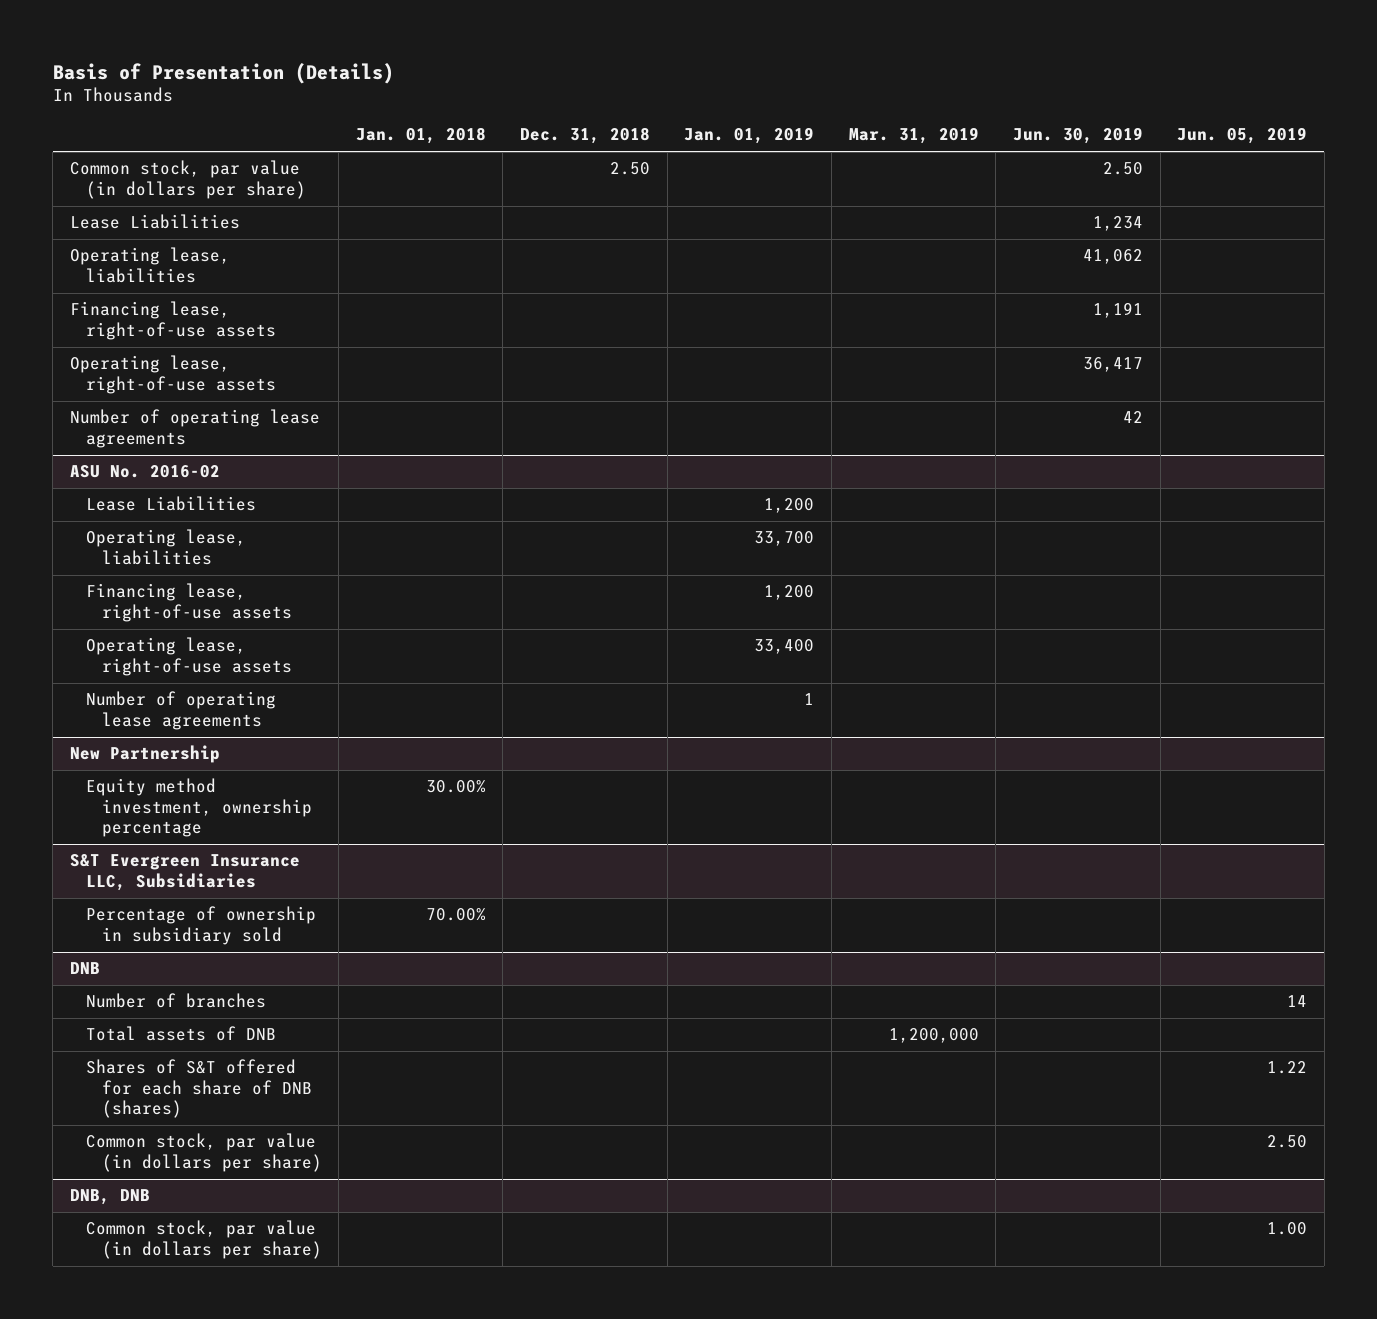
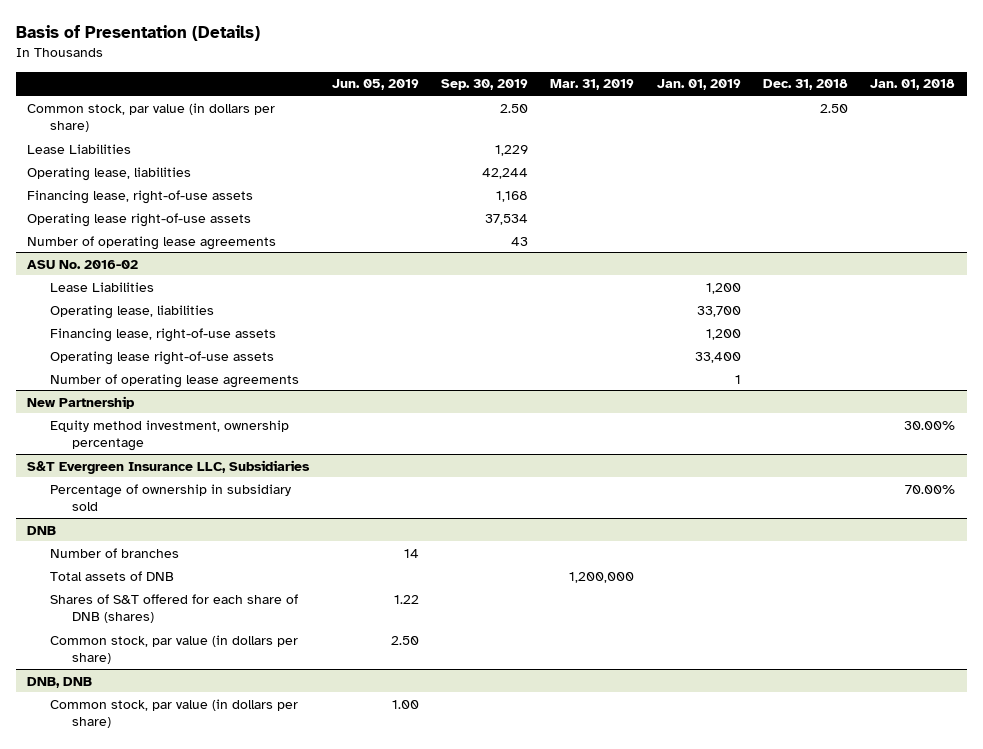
- | Jan. 01, 2018 | Dec. 31, 2018 | Jan. 01, 2019 | Mar. 31, 2019 | Jun. 30, 2019 | Jun. 05, 2019
+ | Jun. 05, 2019 | Sep. 30, 2019 | Mar. 31, 2019 | Jan. 01, 2019 | Dec. 31, 2018 | Jan. 01, 2018
- Operating lease, right-of-use assets | | | | | 36,417 |
+ Operating lease right-of-use assets | | 37,534 | | | |
@ ASU No. 2016-02
- Operating lease, right-of-use assets | | | 33,400 | | |
+ Operating lease right-of-use assets | | | | 33,400 | |

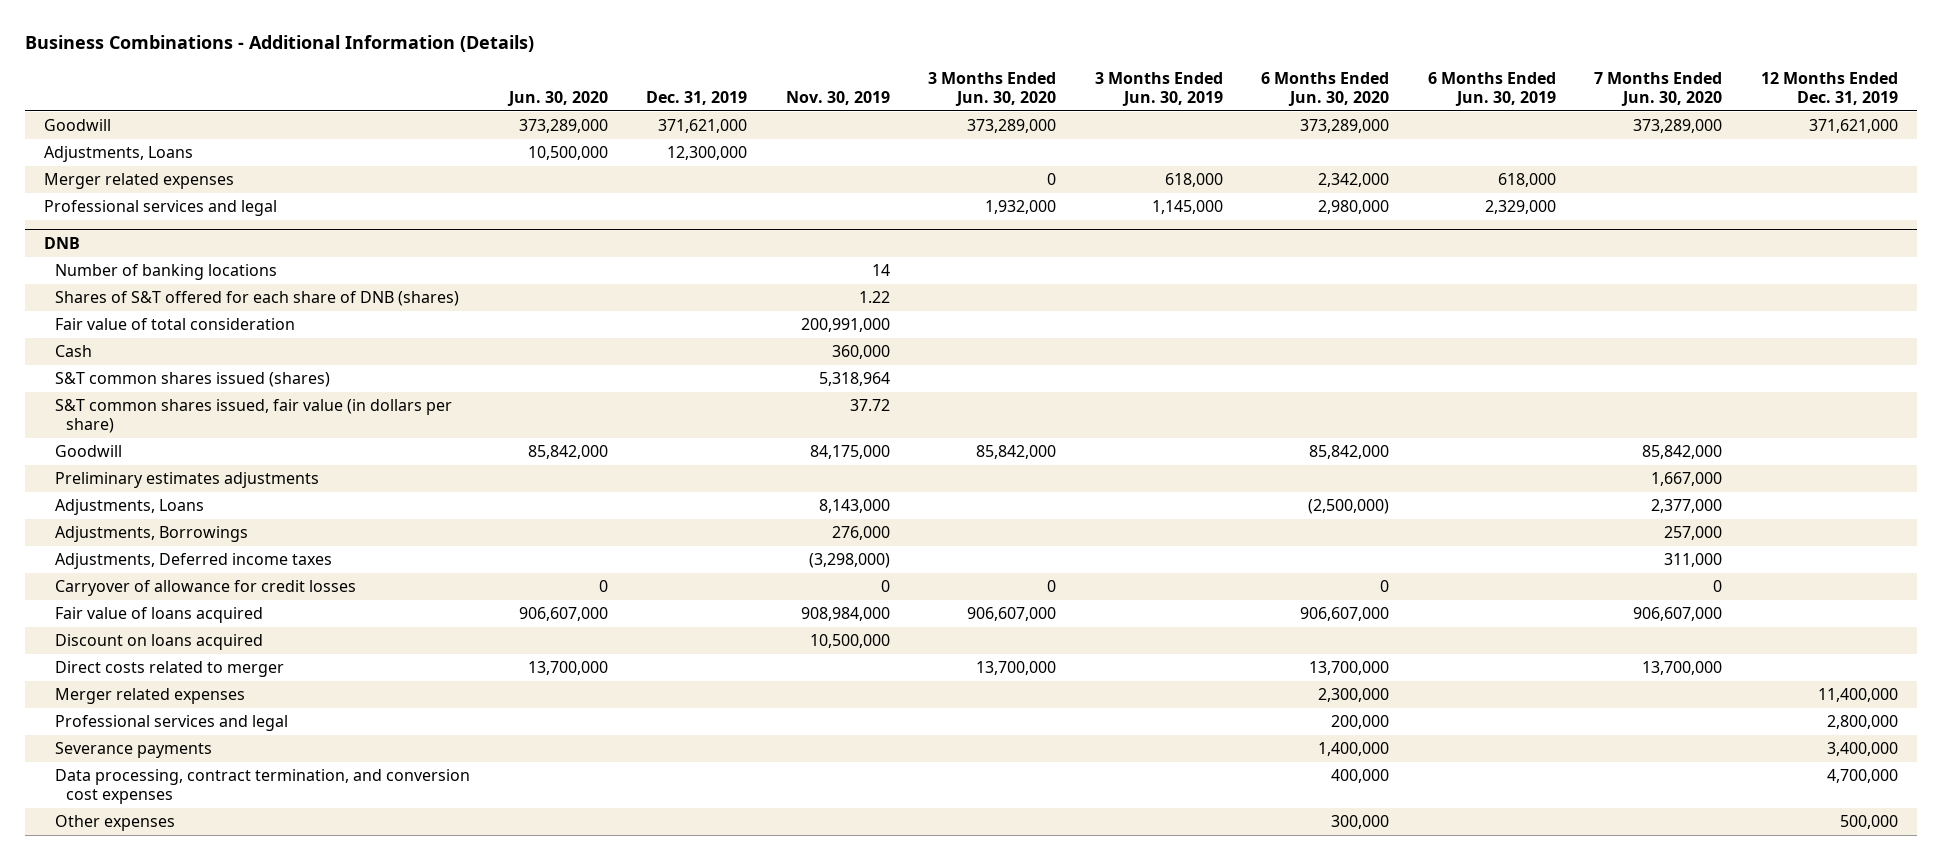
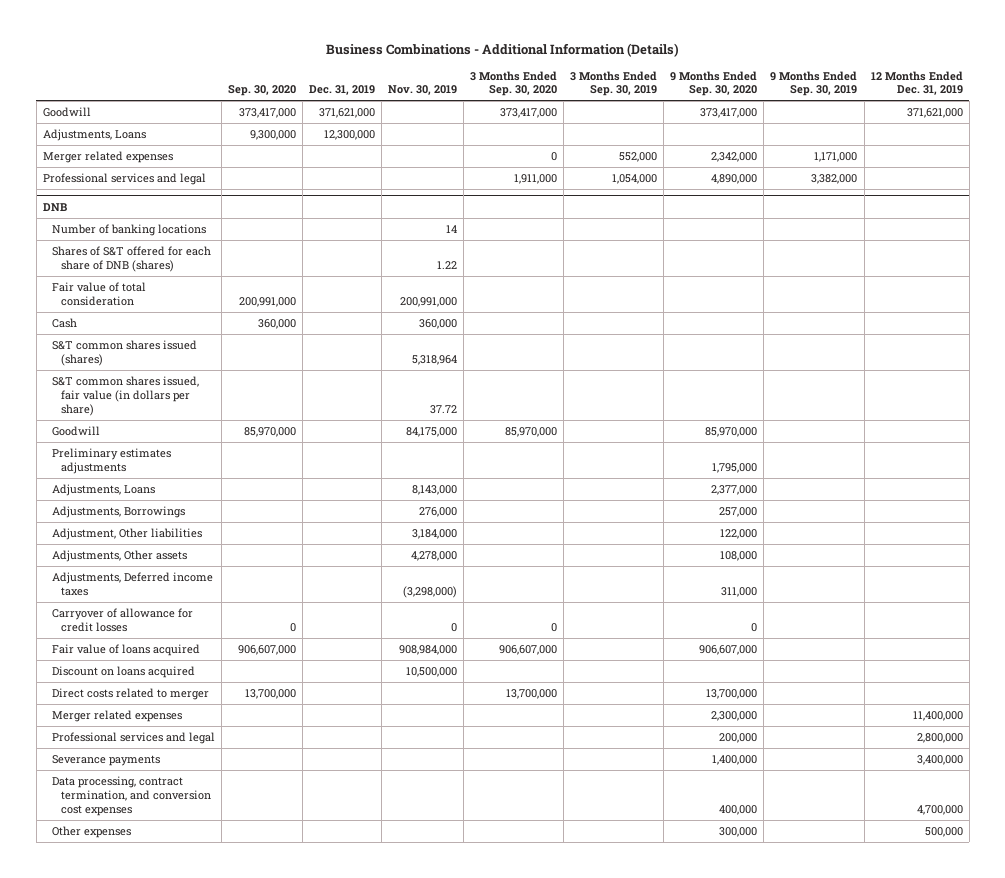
- | Jun. 30, 2020 | Dec. 31, 2019 | Nov. 30, 2019 | 3 Months Ended Jun. 30, 2020 | 3 Months Ended Jun. 30, 2019 | 6 Months Ended Jun. 30, 2020 | 6 Months Ended Jun. 30, 2019 | 7 Months Ended Jun. 30, 2020 | 12 Months Ended Dec. 31, 2019
+ | Sep. 30, 2020 | Dec. 31, 2019 | Nov. 30, 2019 | 3 Months Ended Sep. 30, 2020 | 3 Months Ended Sep. 30, 2019 | 9 Months Ended Sep. 30, 2020 | 9 Months Ended Sep. 30, 2019 | 12 Months Ended Dec. 31, 2019
@ DNB
+ Adjustment, Other liabilities | | | 3,184,000 | | | 122,000 | |
+ Adjustments, Other assets | | | 4,278,000 | | | 108,000 | |

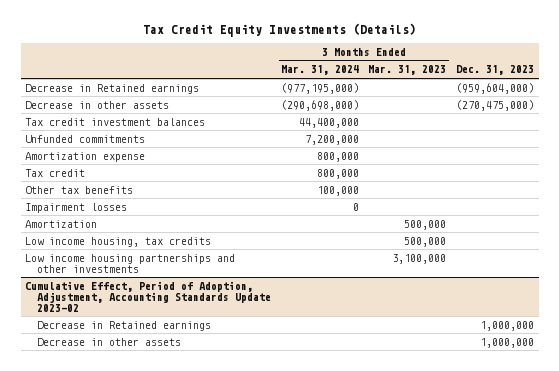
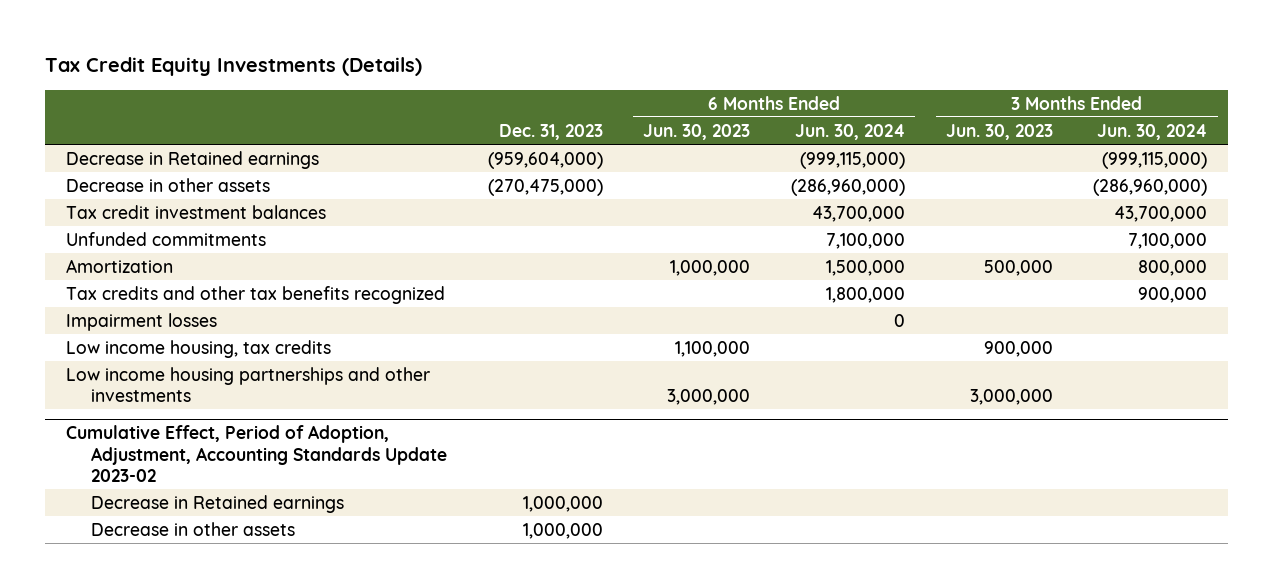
- | 3 Months Ended Mar. 31, 2024 | 3 Months Ended Mar. 31, 2023 | Dec. 31, 2023
+ | Dec. 31, 2023 | 6 Months Ended Jun. 30, 2023 | 6 Months Ended Jun. 30, 2024 | 3 Months Ended Jun. 30, 2023 | 3 Months Ended Jun. 30, 2024
- Amortization expense | 800,000 | |
- Tax credit | 800,000 | |
- Other tax benefits | 100,000 | |
+ Tax credits and other tax benefits recognized | | | 1,800,000 | | 900,000
moved down: Impairment losses | | | 0 | |

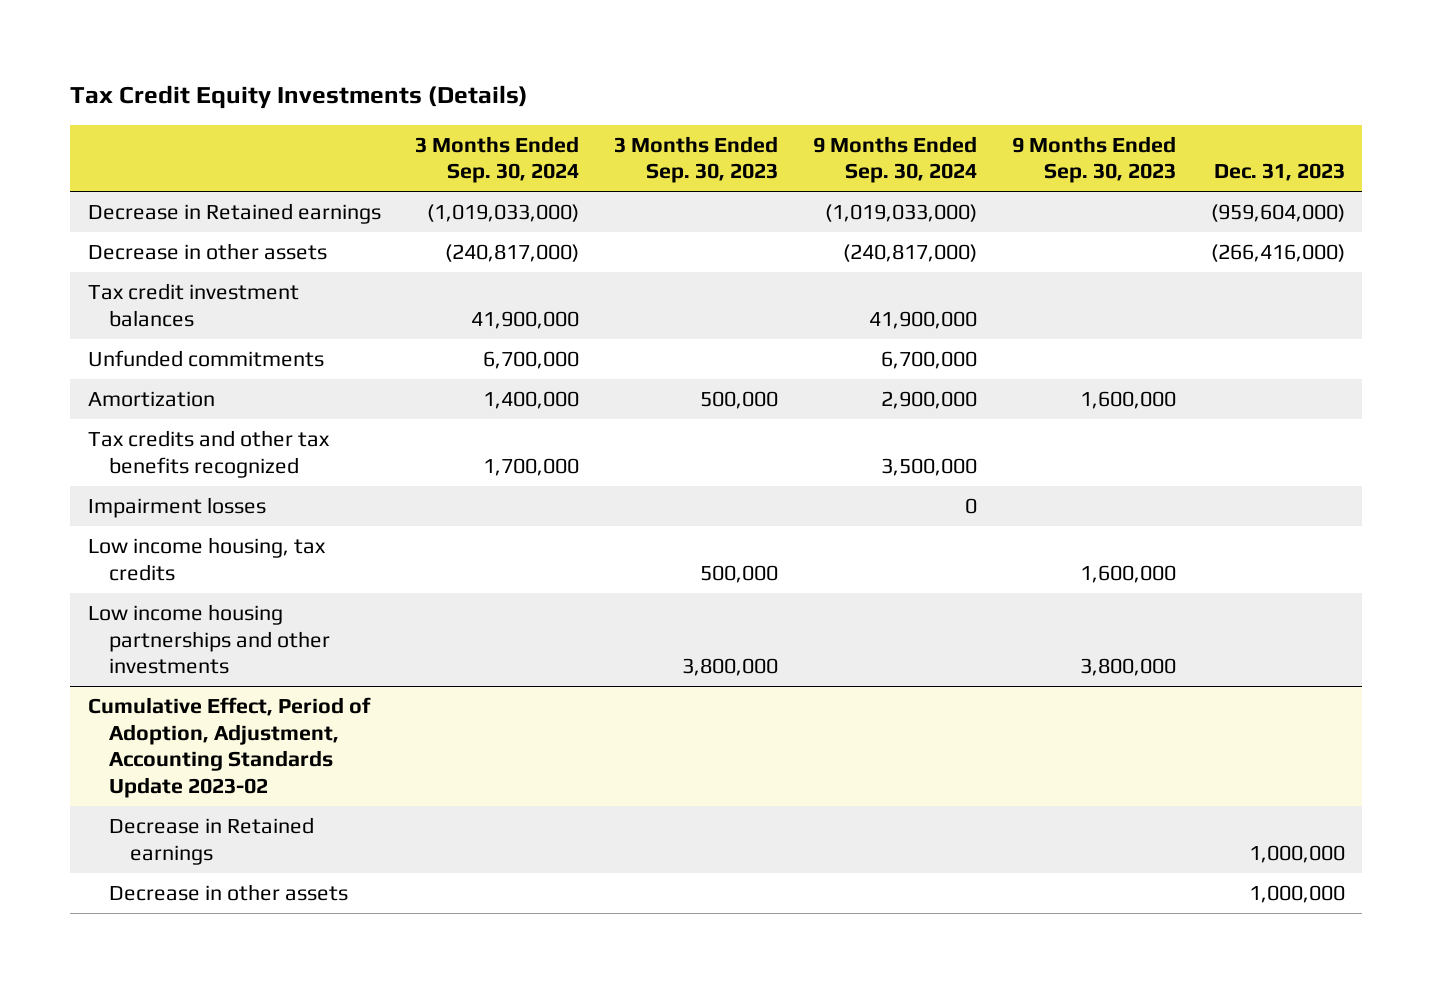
- | Dec. 31, 2023 | 6 Months Ended Jun. 30, 2023 | 6 Months Ended Jun. 30, 2024 | 3 Months Ended Jun. 30, 2023 | 3 Months Ended Jun. 30, 2024
+ | 3 Months Ended Sep. 30, 2024 | 3 Months Ended Sep. 30, 2023 | 9 Months Ended Sep. 30, 2024 | 9 Months Ended Sep. 30, 2023 | Dec. 31, 2023
- Decrease in other assets | (270,475,000) | | (286,960,000) | | (286,960,000)
+ Decrease in other assets | (240,817,000) | | (240,817,000) | | (266,416,000)

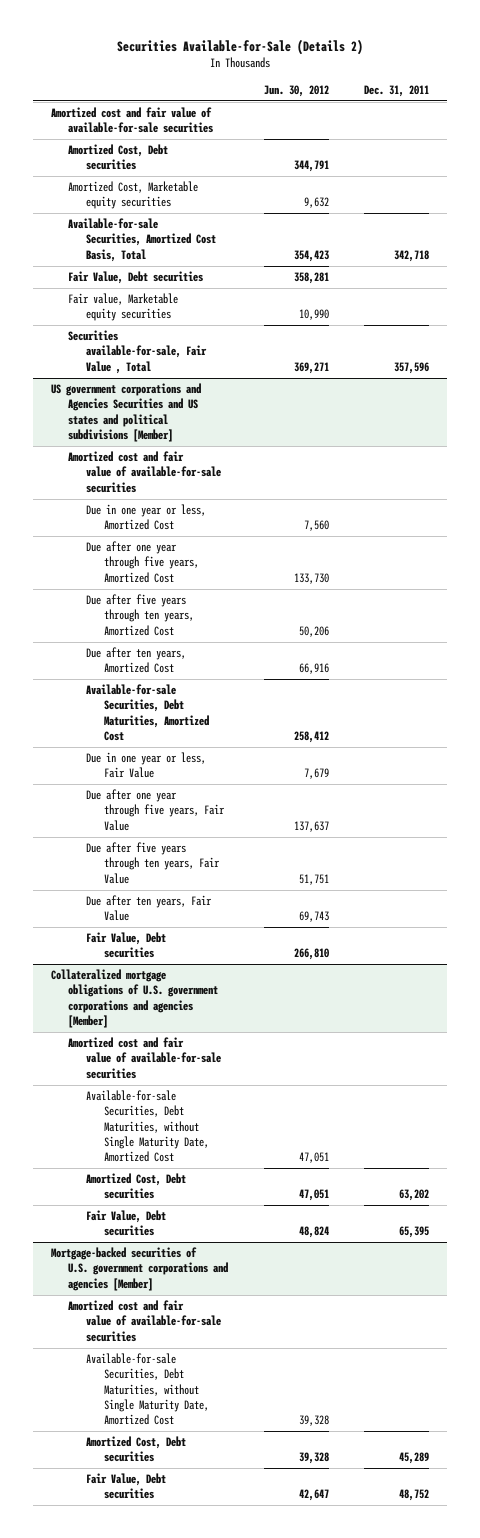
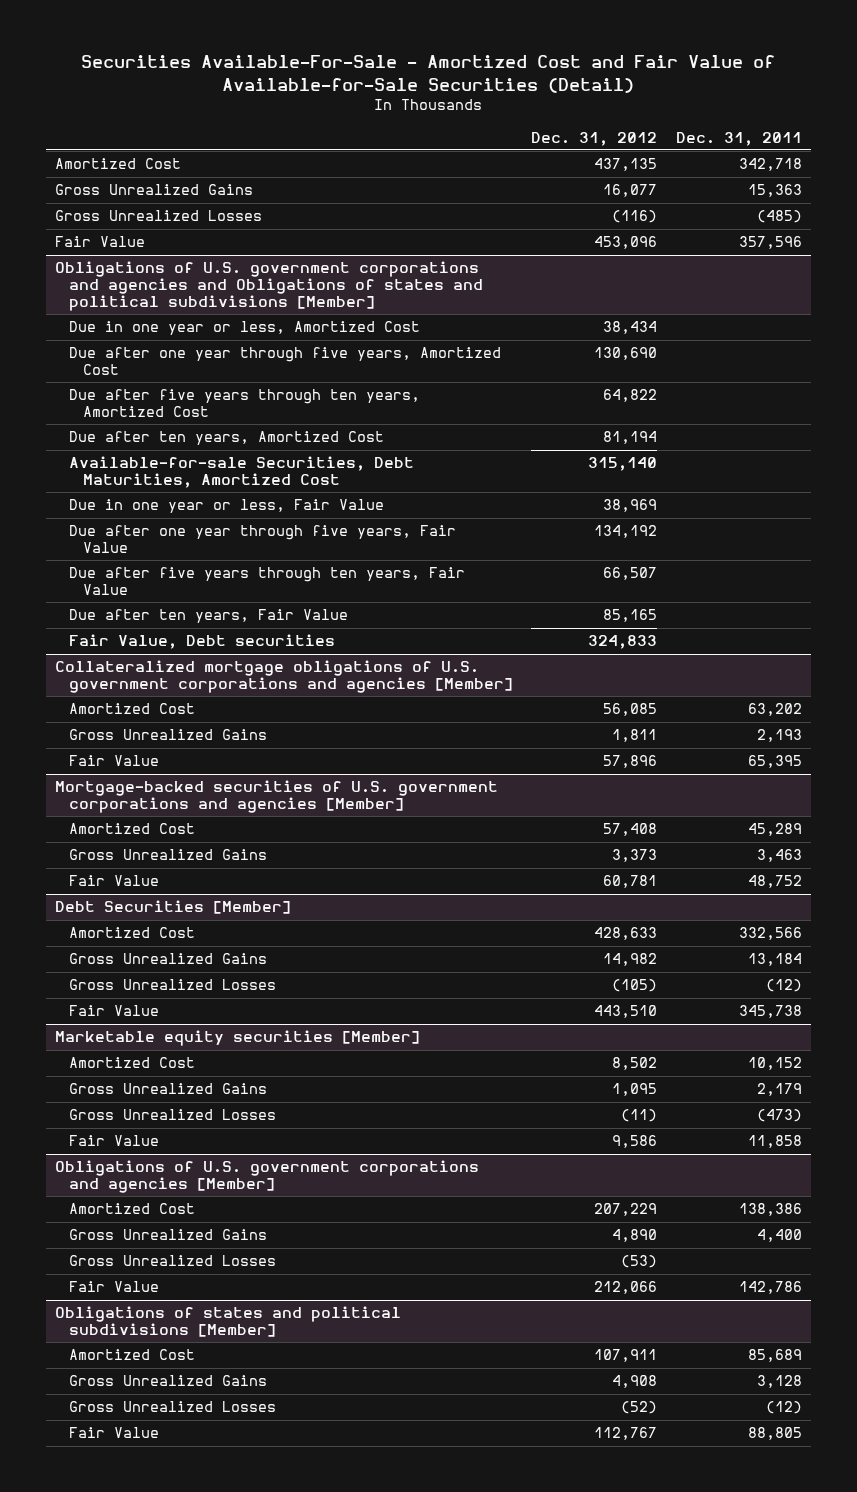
- Securities Available-for-Sale (Details 2)
+ Securities Available-For-Sale - Amortized Cost and Fair Value of Available-for-Sale Securities (Detail)
- | Jun. 30, 2012 | Dec. 31, 2011
+ | Dec. 31, 2012 | Dec. 31, 2011
- Amortized cost and fair value of available-for-sale securities
- Amortized Cost, Debt securities | 344,791 |
- Amortized Cost, Marketable equity securities | 9,632 |
- Available-for-sale Securities, Amortized Cost Basis, Total | 354,423 | 342,718
- Fair Value, Debt securities | 358,281 |
- Fair value, Marketable equity securities | 10,990 |
- Securities available-for-sale, Fair Value , Total | 369,271 | 357,596
- US government corporations and Agencies Securities and US states and political subdivisions [Member]
- Amortized cost and fair value of available-for-sale securities
+ Amortized Cost | 437,135 | 342,718
+ Gross Unrealized Gains | 16,077 | 15,363
+ Gross Unrealized Losses | (116) | (485)
+ Fair Value | 453,096 | 357,596
+ Obligations of U.S. government corporations and agencies and Obligations of states and political subdivisions [Member]
@ Collateralized mortgage obligations of U.S. government corporations and agencies [Member]
- Amortized cost and fair value of available-for-sale securities
- Available-for-sale Securities, Debt Maturities, without Single Maturity Date, Amortized Cost | 47,051 |
- Amortized Cost, Debt securities | 47,051 | 63,202
- Fair Value, Debt securities | 48,824 | 65,395
+ Amortized Cost | 56,085 | 63,202
+ Gross Unrealized Gains | 1,811 | 2,193
+ Fair Value | 57,896 | 65,395
@ Mortgage-backed securities of U.S. government corporations and agencies [Member]
- Amortized cost and fair value of available-for-sale securities
- Available-for-sale Securities, Debt Maturities, without Single Maturity Date, Amortized Cost | 39,328 |
- Amortized Cost, Debt securities | 39,328 | 45,289
- Fair Value, Debt securities | 42,647 | 48,752
+ Amortized Cost | 57,408 | 45,289
+ Gross Unrealized Gains | 3,373 | 3,463
+ Fair Value | 60,781 | 48,752
+ Debt Securities [Member]
+ Amortized Cost | 428,633 | 332,566
+ Gross Unrealized Gains | 14,982 | 13,184
+ Gross Unrealized Losses | (105) | (12)
+ Fair Value | 443,510 | 345,738
+ Marketable equity securities [Member]
+ Amortized Cost | 8,502 | 10,152
+ Gross Unrealized Gains | 1,095 | 2,179
+ Gross Unrealized Losses | (11) | (473)
+ Fair Value | 9,586 | 11,858
+ Obligations of U.S. government corporations and agencies [Member]
+ Amortized Cost | 207,229 | 138,386
+ Gross Unrealized Gains | 4,890 | 4,400
+ Gross Unrealized Losses | (53) |
+ Fair Value | 212,066 | 142,786
+ Obligations of states and political subdivisions [Member]
+ Amortized Cost | 107,911 | 85,689
+ Gross Unrealized Gains | 4,908 | 3,128
+ Gross Unrealized Losses | (52) | (12)
+ Fair Value | 112,767 | 88,805

